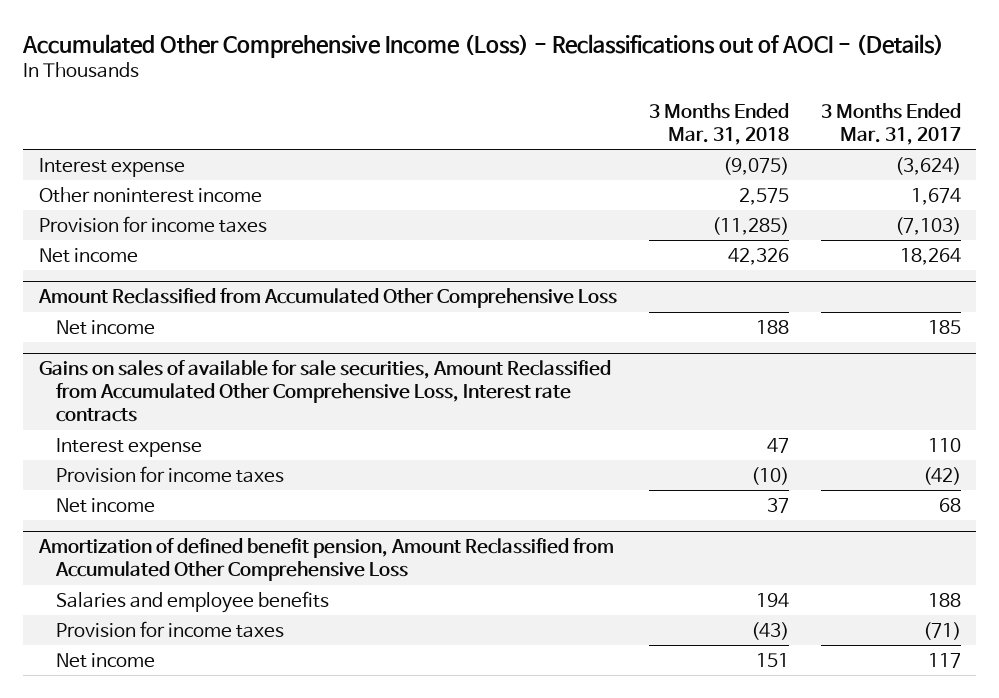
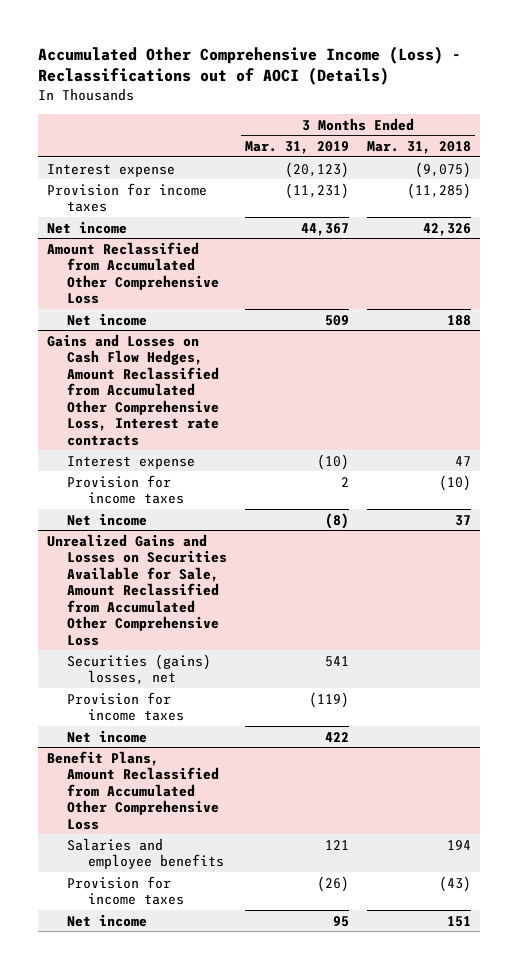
- Accumulated Other Comprehensive Income (Loss) - Reclassifications out of AOCI - (Details)
+ Accumulated Other Comprehensive Income (Loss) - Reclassifications out of AOCI (Details)
- | 3 Months Ended Mar. 31, 2018 | 3 Months Ended Mar. 31, 2017
+ | 3 Months Ended Mar. 31, 2019 | 3 Months Ended Mar. 31, 2018
- Other noninterest income | 2,575 | 1,674
- Gains on sales of available for sale securities, Amount Reclassified from Accumulated Other Comprehensive Loss, Interest rate contracts
+ Gains and Losses on Cash Flow Hedges, Amount Reclassified from Accumulated Other Comprehensive Loss, Interest rate contracts
- Amortization of defined benefit pension, Amount Reclassified from Accumulated Other Comprehensive Loss
+ Unrealized Gains and Losses on Securities Available for Sale, Amount Reclassified from Accumulated Other Comprehensive Loss
+ Securities (gains) losses, net | 541 |
+ Provision for income taxes | (119) |
+ Net income | 422 |
+ Benefit Plans, Amount Reclassified from Accumulated Other Comprehensive Loss

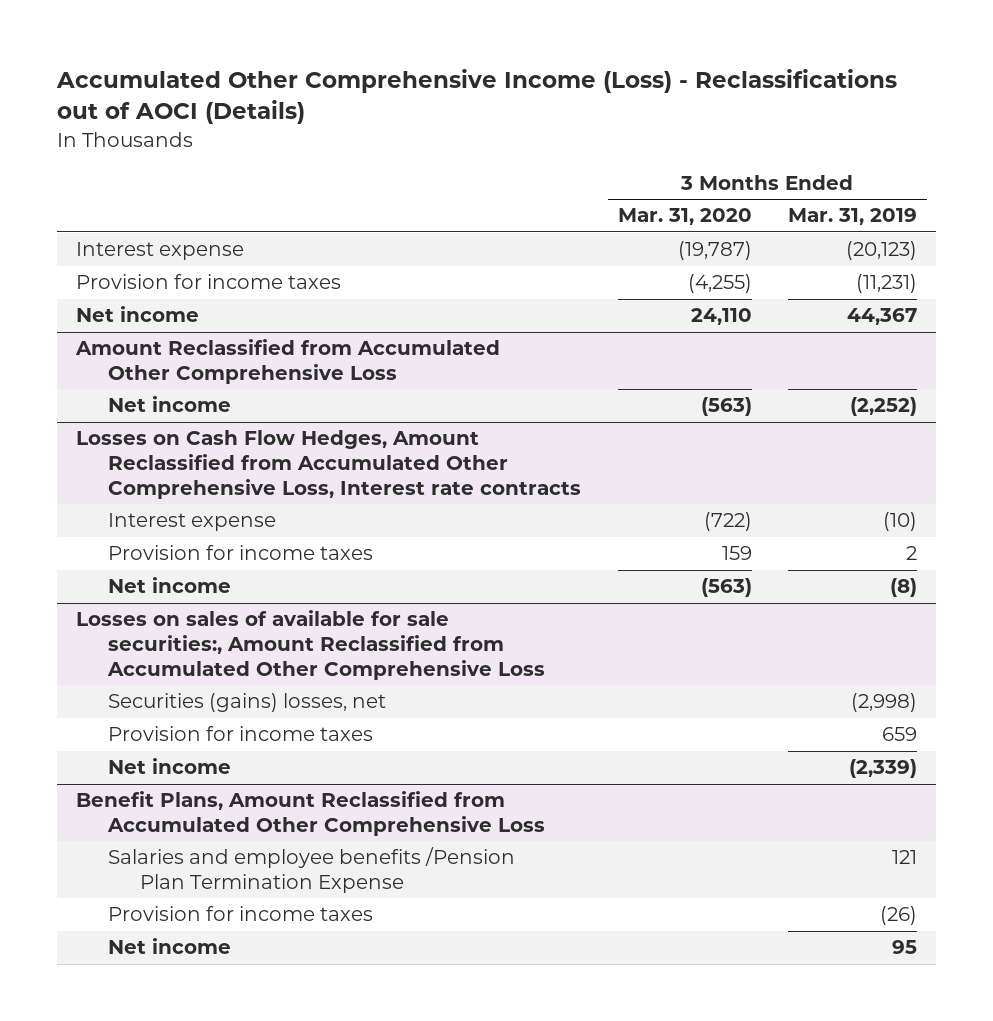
- | 3 Months Ended Mar. 31, 2019 | 3 Months Ended Mar. 31, 2018
+ | 3 Months Ended Mar. 31, 2020 | 3 Months Ended Mar. 31, 2019
@ Amount Reclassified from Accumulated Other Comprehensive Loss
- Net income | 509 | 188
- Gains and Losses on Cash Flow Hedges, Amount Reclassified from Accumulated Other Comprehensive Loss, Interest rate contracts
@ Amount Reclassified from Accumulated Other Comprehensive Loss
+ Net income | (563) | (2,252)
+ Losses on Cash Flow Hedges, Amount Reclassified from Accumulated Other Comprehensive Loss, Interest rate contracts
- Unrealized Gains and Losses on Securities Available for Sale, Amount Reclassified from Accumulated Other Comprehensive Loss
- Securities (gains) losses, net | 541 |
- Provision for income taxes | (119) |
- Net income | 422 |
+ Losses on sales of available for sale securities:, Amount Reclassified from Accumulated Other Comprehensive Loss
+ Securities (gains) losses, net | | (2,998)
+ Provision for income taxes | | 659
+ Net income | | (2,339)
@ Benefit Plans, Amount Reclassified from Accumulated Other Comprehensive Loss
- Salaries and employee benefits | 121 | 194
+ Salaries and employee benefits /Pension Plan Termination Expense | | 121

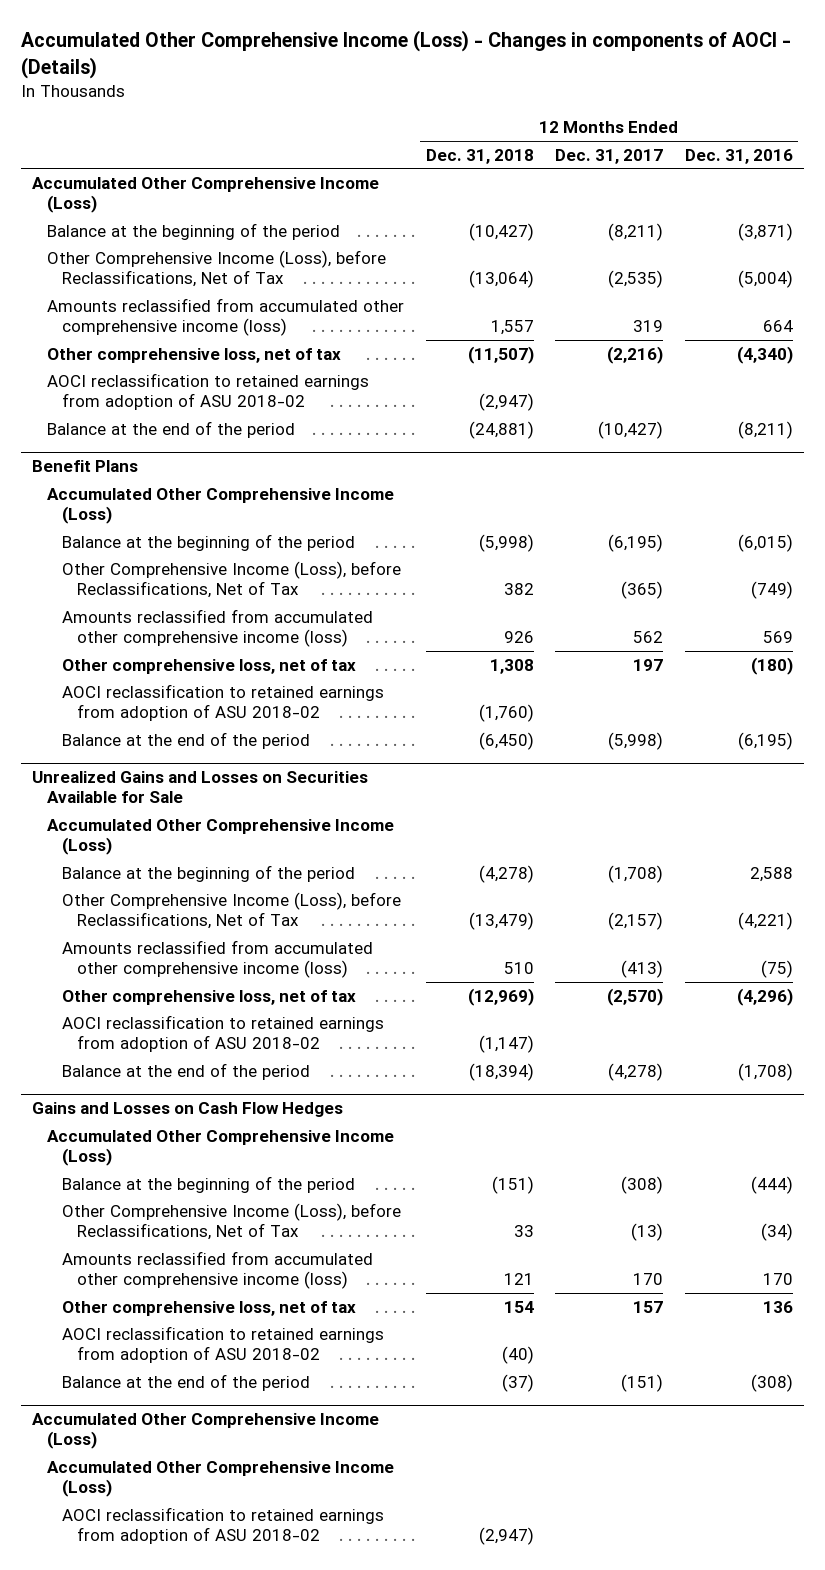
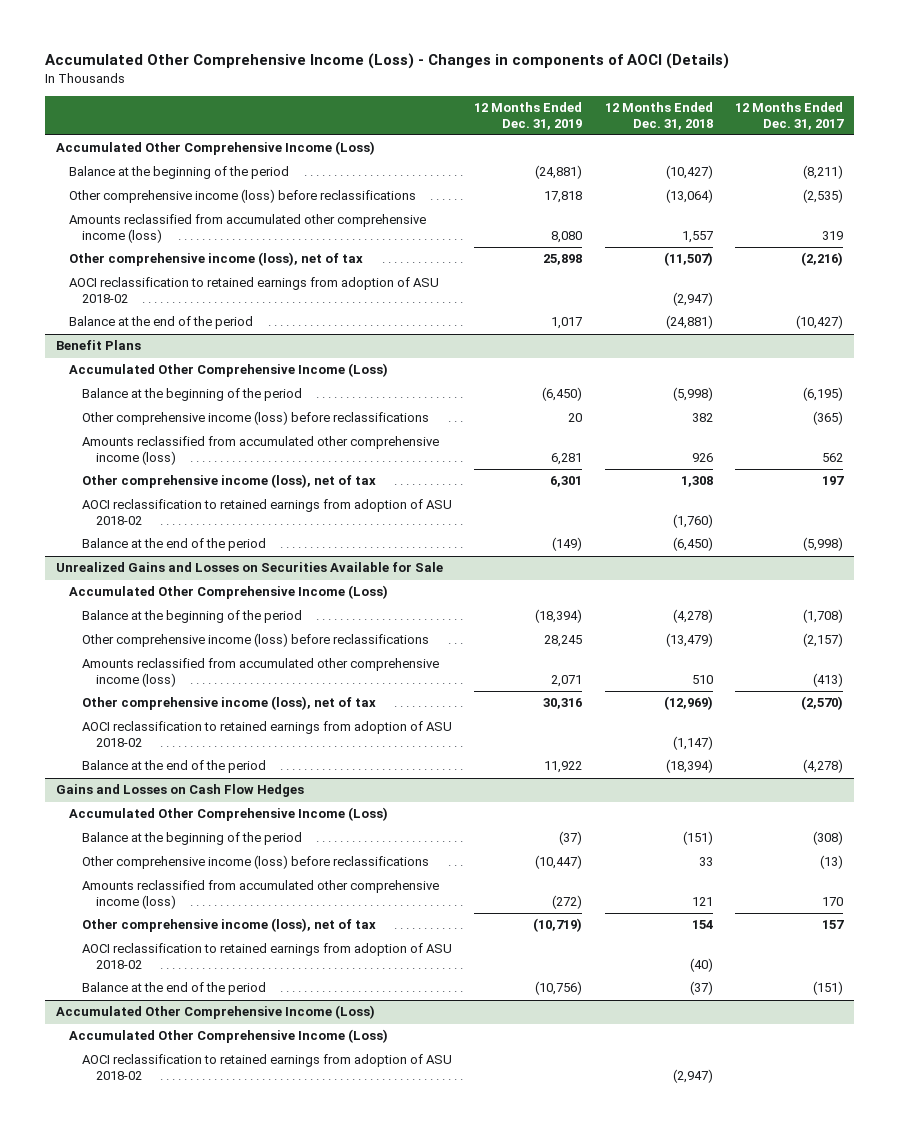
- Accumulated Other Comprehensive Income (Loss) - Changes in components of AOCI - (Details)
+ Accumulated Other Comprehensive Income (Loss) - Changes in components of AOCI (Details)
- | 12 Months Ended Dec. 31, 2018 | 12 Months Ended Dec. 31, 2017 | 12 Months Ended Dec. 31, 2016
+ | 12 Months Ended Dec. 31, 2019 | 12 Months Ended Dec. 31, 2018 | 12 Months Ended Dec. 31, 2017
- Other Comprehensive Income (Loss), before Reclassifications, Net of Tax | (13,064) | (2,535) | (5,004)
+ Other comprehensive income (loss) before reclassifications | 17,818 | (13,064) | (2,535)
- Other comprehensive loss, net of tax | (11,507) | (2,216) | (4,340)
+ Other comprehensive income (loss), net of tax | 25,898 | (11,507) | (2,216)
@ Benefit Plans
- Other Comprehensive Income (Loss), before Reclassifications, Net of Tax | 382 | (365) | (749)
+ Other comprehensive income (loss) before reclassifications | 20 | 382 | (365)
- Other comprehensive loss, net of tax | 1,308 | 197 | (180)
+ Other comprehensive income (loss), net of tax | 6,301 | 1,308 | 197
@ Unrealized Gains and Losses on Securities Available for Sale
- Other Comprehensive Income (Loss), before Reclassifications, Net of Tax | (13,479) | (2,157) | (4,221)
+ Other comprehensive income (loss) before reclassifications | 28,245 | (13,479) | (2,157)
- Other comprehensive loss, net of tax | (12,969) | (2,570) | (4,296)
+ Other comprehensive income (loss), net of tax | 30,316 | (12,969) | (2,570)
@ Gains and Losses on Cash Flow Hedges
- Other Comprehensive Income (Loss), before Reclassifications, Net of Tax | 33 | (13) | (34)
+ Other comprehensive income (loss) before reclassifications | (10,447) | 33 | (13)
- Other comprehensive loss, net of tax | 154 | 157 | 136
+ Other comprehensive income (loss), net of tax | (10,719) | 154 | 157

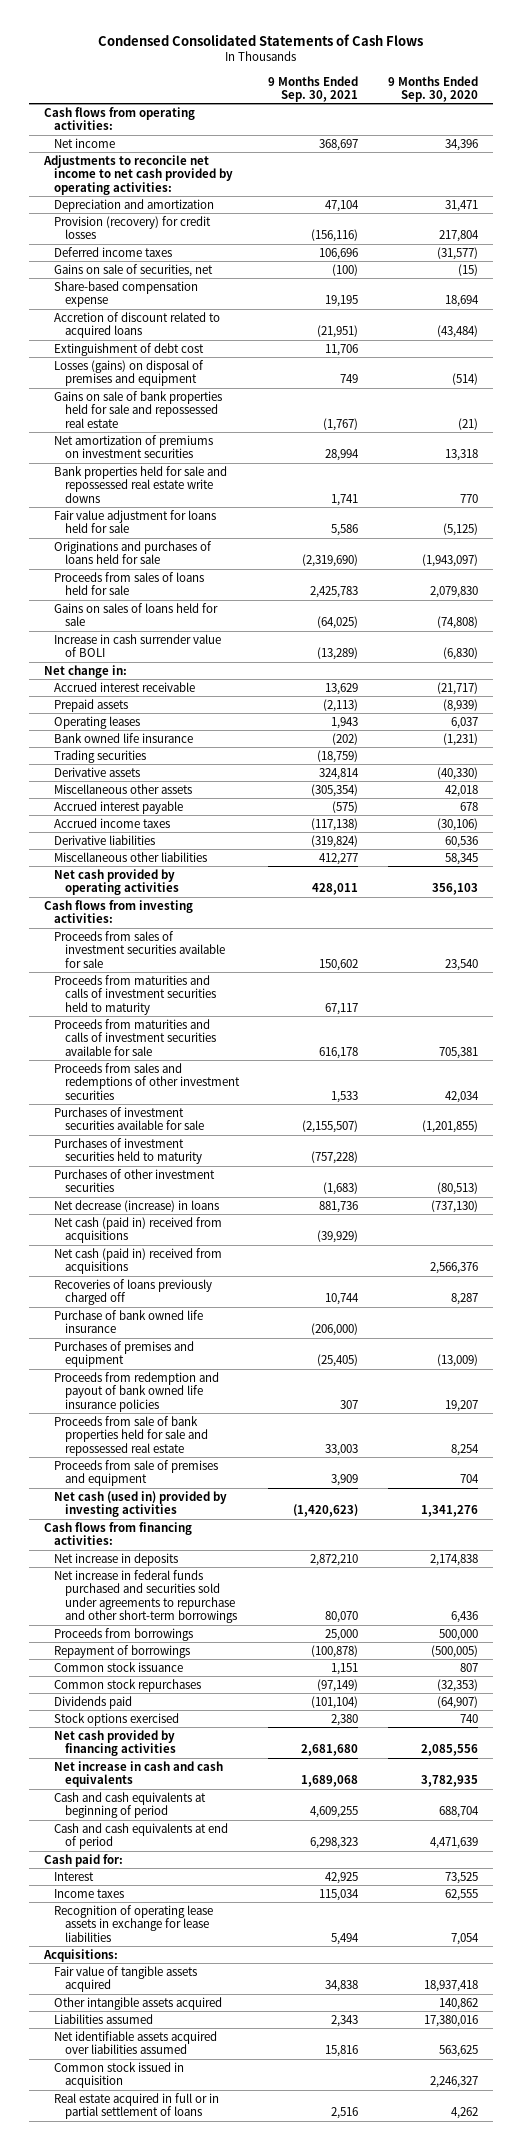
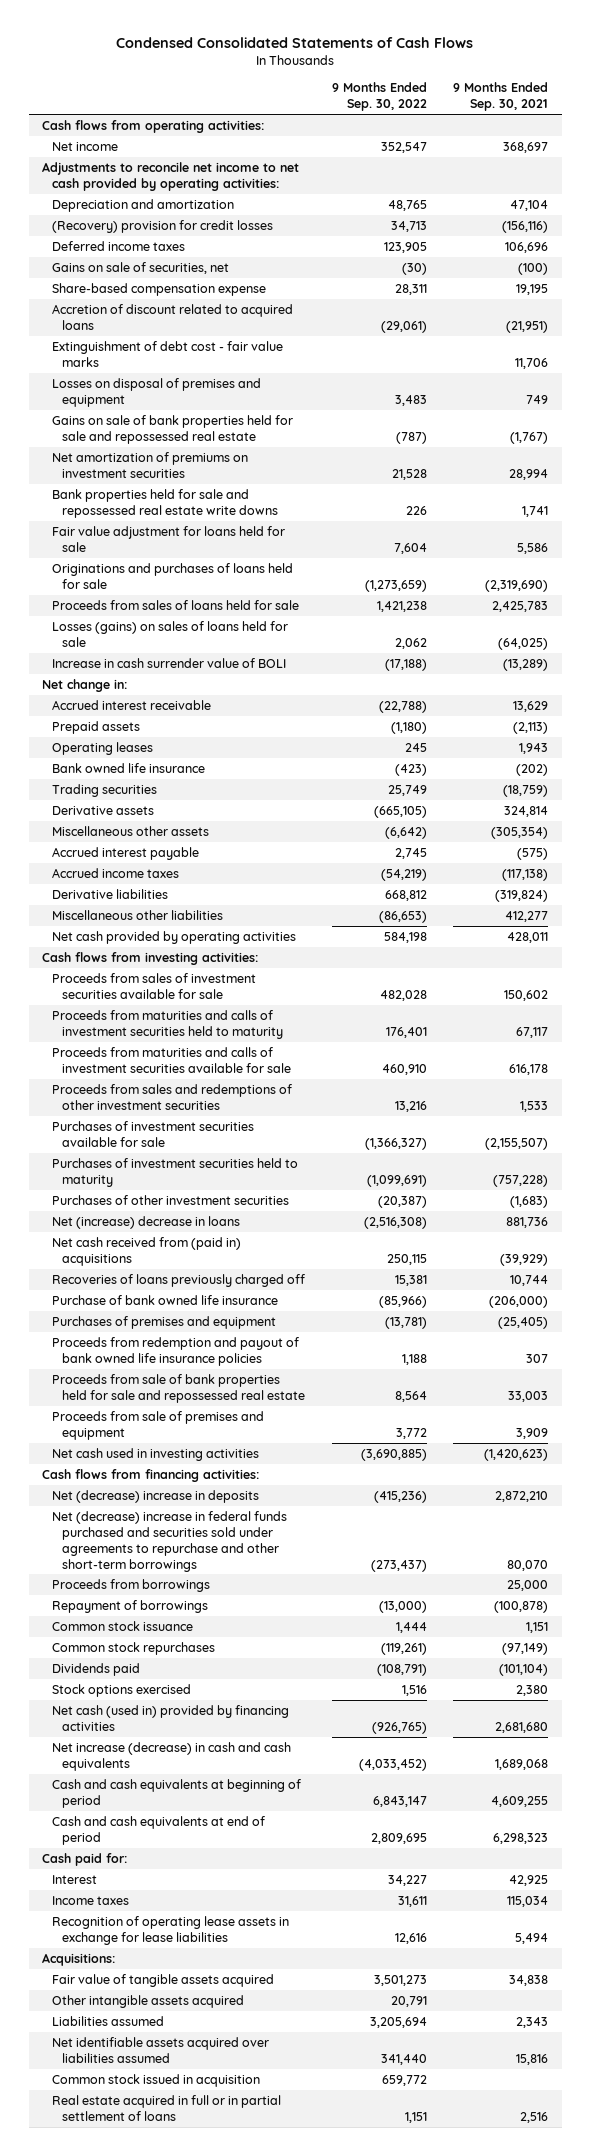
- | 9 Months Ended Sep. 30, 2021 | 9 Months Ended Sep. 30, 2020
+ | 9 Months Ended Sep. 30, 2022 | 9 Months Ended Sep. 30, 2021
- Provision (recovery) for credit losses | (156,116) | 217,804
+ (Recovery) provision for credit losses | 34,713 | (156,116)
- Extinguishment of debt cost | 11,706 |
- Losses (gains) on disposal of premises and equipment | 749 | (514)
+ Extinguishment of debt cost - fair value marks | | 11,706
+ Losses on disposal of premises and equipment | 3,483 | 749
- Gains on sales of loans held for sale | (64,025) | (74,808)
+ Losses (gains) on sales of loans held for sale | 2,062 | (64,025)
- Net decrease (increase) in loans | 881,736 | (737,130)
- Net cash (paid in) received from acquisitions | (39,929) |
- Net cash (paid in) received from acquisitions | | 2,566,376
+ Net (increase) decrease in loans | (2,516,308) | 881,736
+ Net cash received from (paid in) acquisitions | 250,115 | (39,929)
- Net cash (used in) provided by investing activities | (1,420,623) | 1,341,276
+ Net cash used in investing activities | (3,690,885) | (1,420,623)
- Net increase in deposits | 2,872,210 | 2,174,838
- Net increase in federal funds purchased and securities sold under agreements to repurchase and other short-term borrowings | 80,070 | 6,436
+ Net (decrease) increase in deposits | (415,236) | 2,872,210
+ Net (decrease) increase in federal funds purchased and securities sold under agreements to repurchase and other short-term borrowings | (273,437) | 80,070
- Net cash provided by financing activities | 2,681,680 | 2,085,556
- Net increase in cash and cash equivalents | 1,689,068 | 3,782,935
+ Net cash (used in) provided by financing activities | (926,765) | 2,681,680
+ Net increase (decrease) in cash and cash equivalents | (4,033,452) | 1,689,068

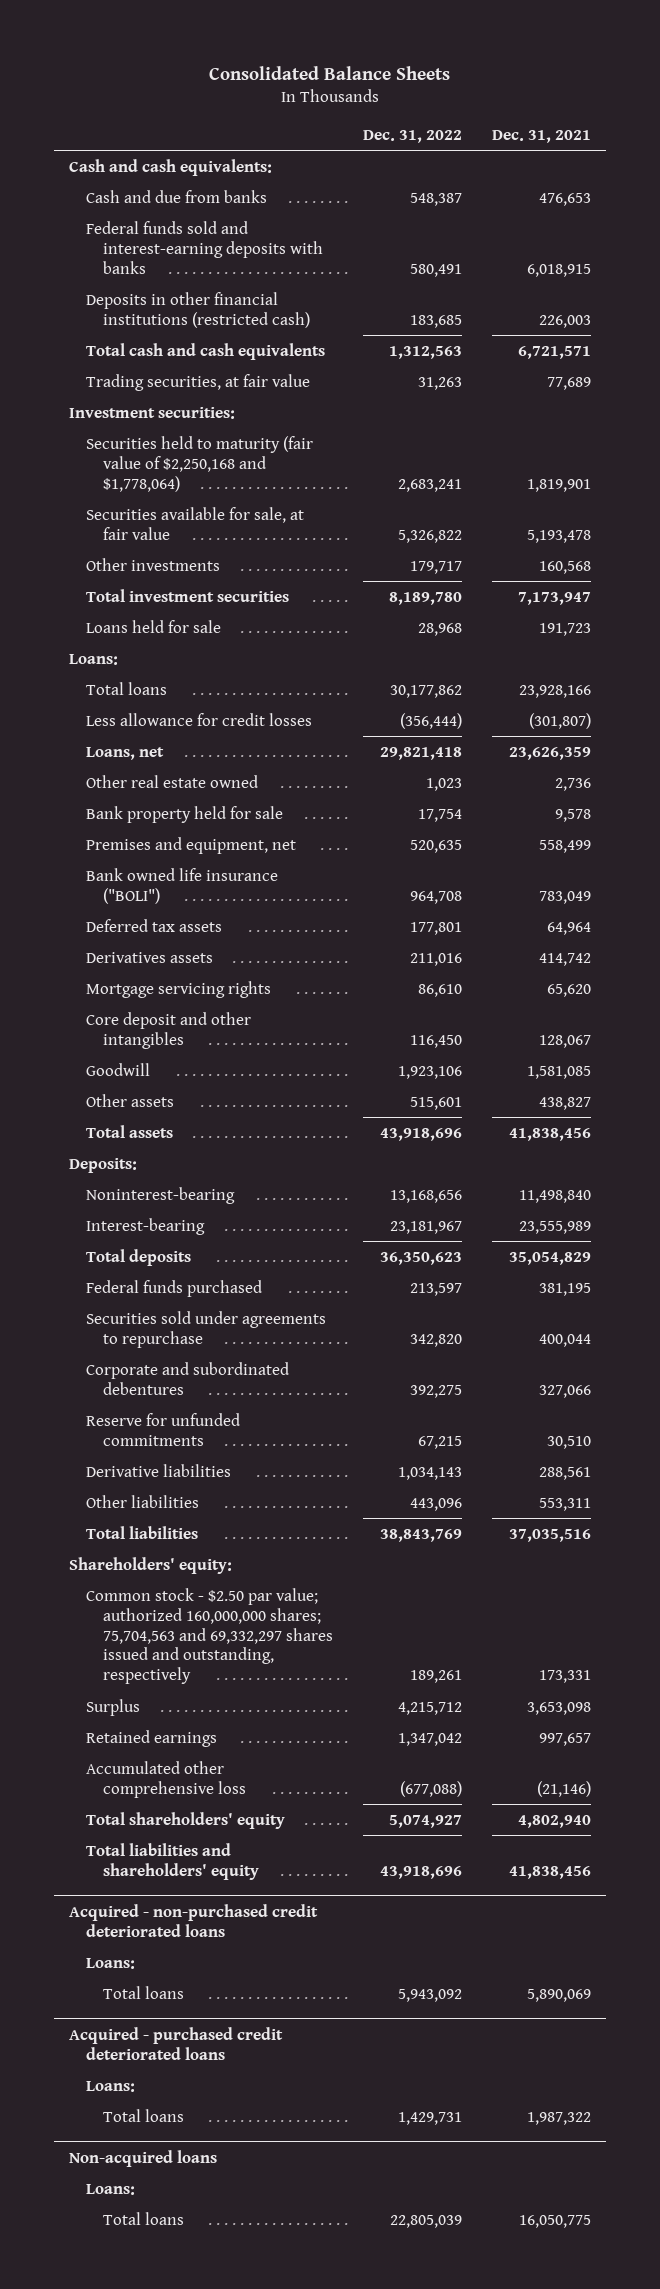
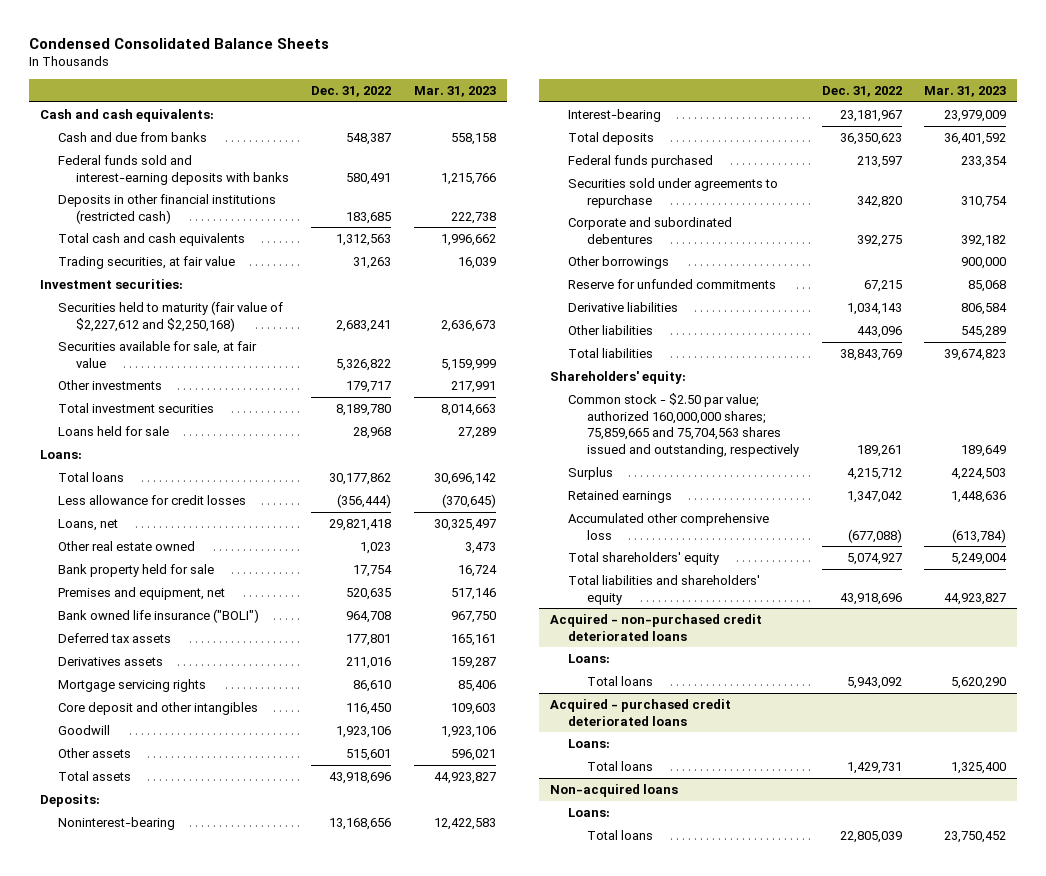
- Consolidated Balance Sheets
+ Condensed Consolidated Balance Sheets
- | Dec. 31, 2022 | Dec. 31, 2021
+ | Dec. 31, 2022 | Mar. 31, 2023
- Securities held to maturity (fair value of $2,250,168 and $1,778,064) | 2,683,241 | 1,819,901
+ Securities held to maturity (fair value of $2,227,612 and $2,250,168) | 2,683,241 | 2,636,673
+ Other borrowings | | 900,000
- Common stock - $2.50 par value; authorized 160,000,000 shares; 75,704,563 and 69,332,297 shares issued and outstanding, respectively | 189,261 | 173,331
+ Common stock - $2.50 par value; authorized 160,000,000 shares; 75,859,665 and 75,704,563 shares issued and outstanding, respectively | 189,261 | 189,649

